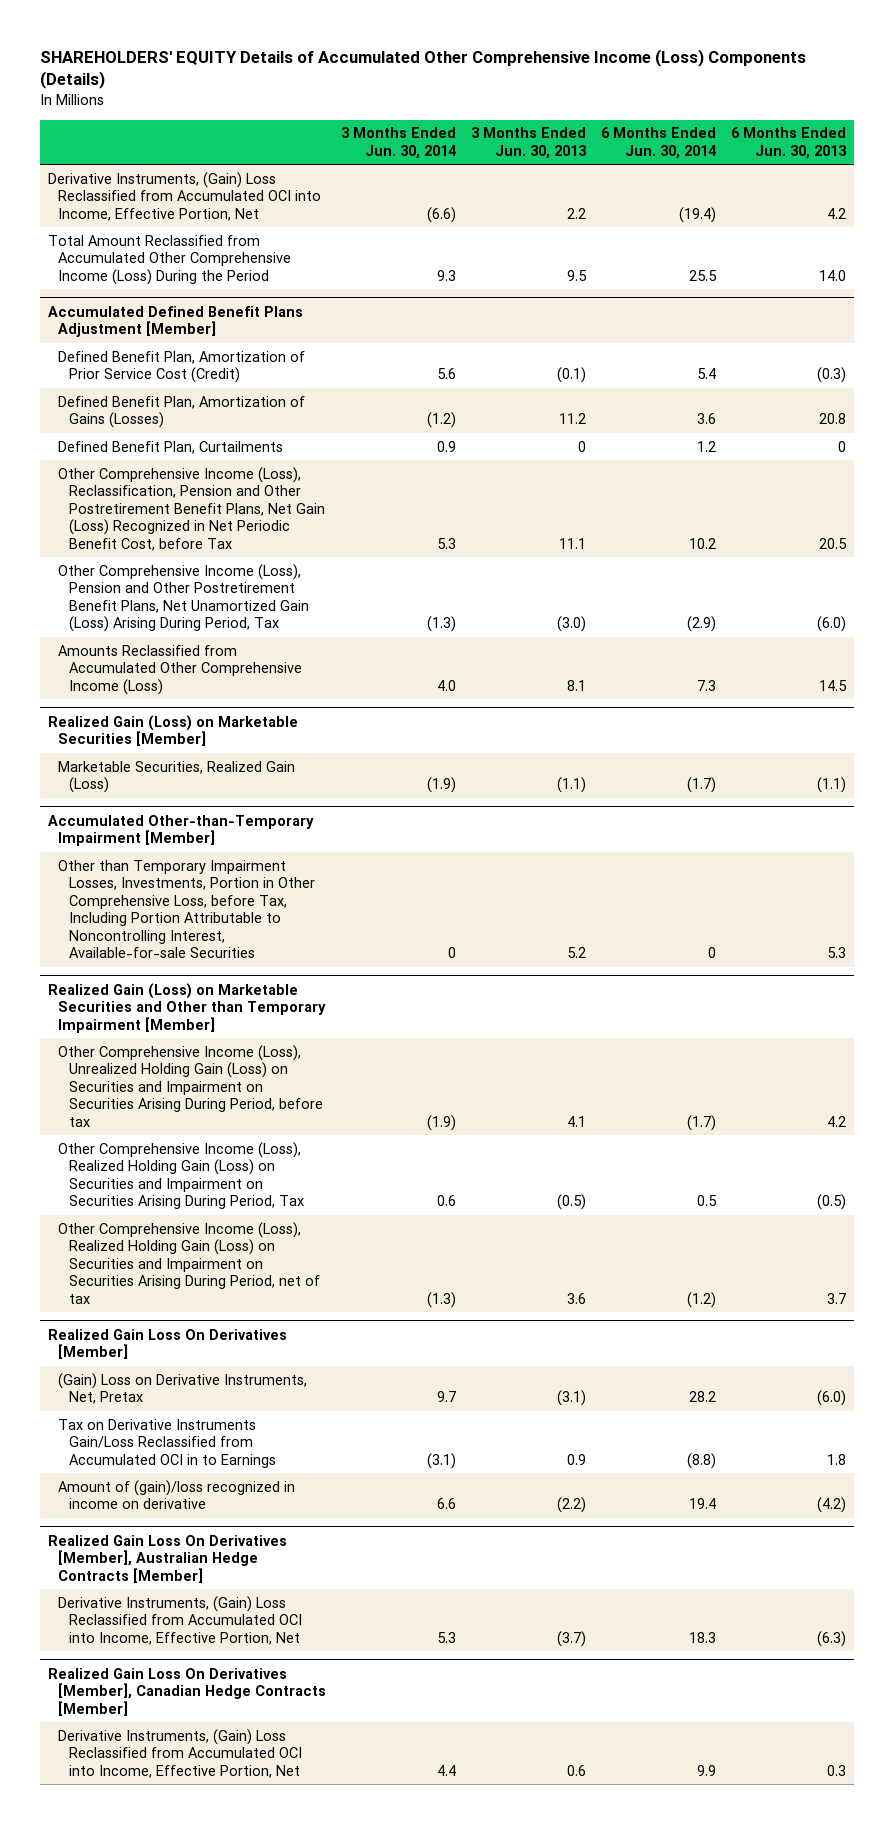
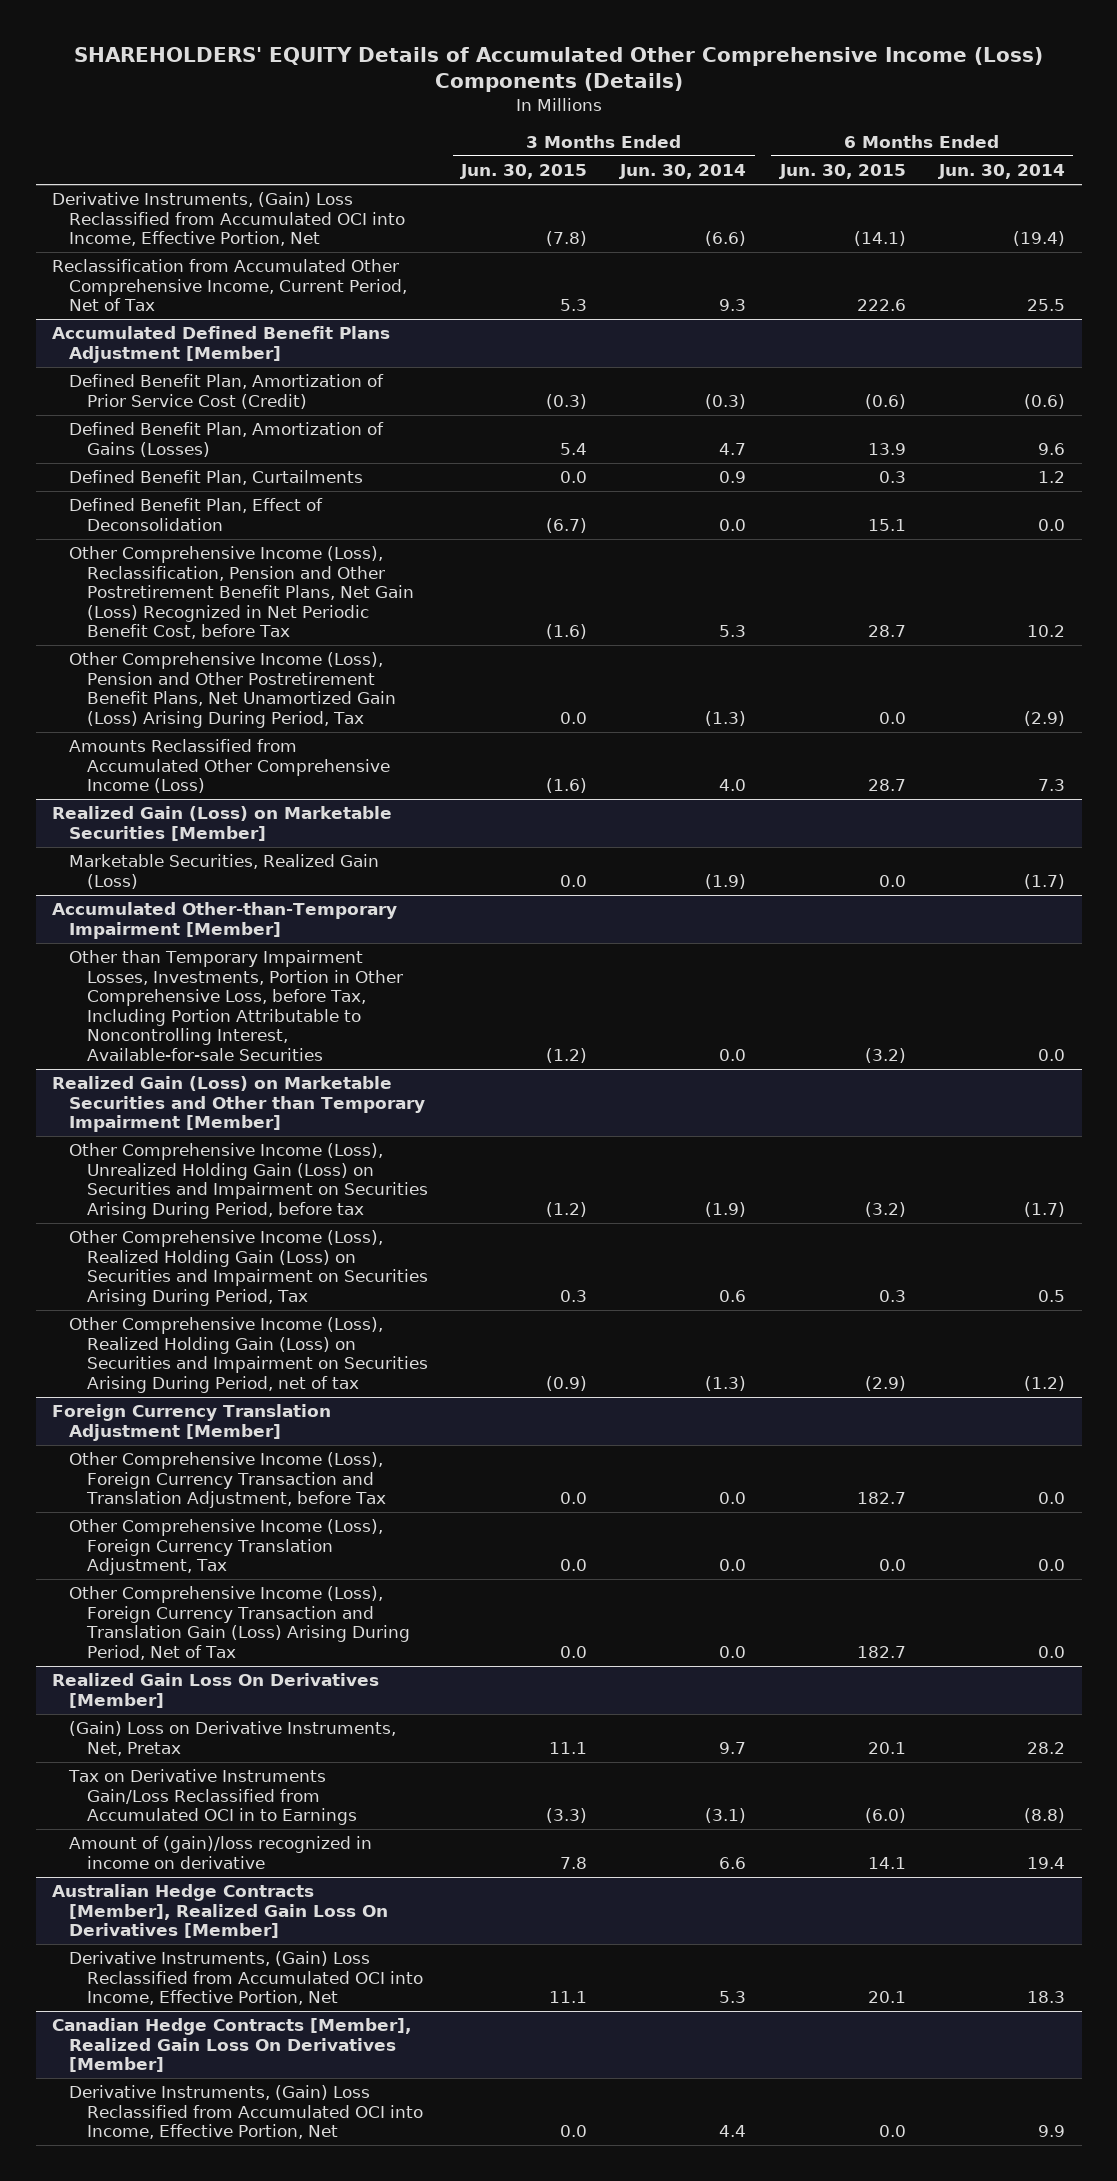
- | 3 Months Ended Jun. 30, 2014 | 3 Months Ended Jun. 30, 2013 | 6 Months Ended Jun. 30, 2014 | 6 Months Ended Jun. 30, 2013
+ | 3 Months Ended Jun. 30, 2015 | 3 Months Ended Jun. 30, 2014 | 6 Months Ended Jun. 30, 2015 | 6 Months Ended Jun. 30, 2014
- Total Amount Reclassified from Accumulated Other Comprehensive Income (Loss) During the Period | 9.3 | 9.5 | 25.5 | 14.0
+ Reclassification from Accumulated Other Comprehensive Income, Current Period, Net of Tax | 5.3 | 9.3 | 222.6 | 25.5
@ Accumulated Defined Benefit Plans Adjustment [Member]
- Defined Benefit Plan, Amortization of Prior Service Cost (Credit) | 5.6 | (0.1) | 5.4 | (0.3)
- Defined Benefit Plan, Amortization of Gains (Losses) | (1.2) | 11.2 | 3.6 | 20.8
+ Defined Benefit Plan, Amortization of Prior Service Cost (Credit) | (0.3) | (0.3) | (0.6) | (0.6)
+ Defined Benefit Plan, Amortization of Gains (Losses) | 5.4 | 4.7 | 13.9 | 9.6
+ Defined Benefit Plan, Effect of Deconsolidation | (6.7) | 0.0 | 15.1 | 0.0
@ Accumulated Other-than-Temporary Impairment [Member]
- Other than Temporary Impairment Losses, Investments, Portion in Other Comprehensive Loss, before Tax, Including Portion Attributable to Noncontrolling Interest, Available-for-sale Securities | 0 | 5.2 | 0 | 5.3
+ Other than Temporary Impairment Losses, Investments, Portion in Other Comprehensive Loss, before Tax, Including Portion Attributable to Noncontrolling Interest, Available-for-sale Securities | (1.2) | 0.0 | (3.2) | 0.0
+ Foreign Currency Translation Adjustment [Member]
+ Other Comprehensive Income (Loss), Foreign Currency Transaction and Translation Adjustment, before Tax | 0.0 | 0.0 | 182.7 | 0.0
+ Other Comprehensive Income (Loss), Foreign Currency Translation Adjustment, Tax | 0.0 | 0.0 | 0.0 | 0.0
+ Other Comprehensive Income (Loss), Foreign Currency Transaction and Translation Gain (Loss) Arising During Period, Net of Tax | 0.0 | 0.0 | 182.7 | 0.0
- Realized Gain Loss On Derivatives [Member], Australian Hedge Contracts [Member]
+ Australian Hedge Contracts [Member], Realized Gain Loss On Derivatives [Member]
- Realized Gain Loss On Derivatives [Member], Canadian Hedge Contracts [Member]
+ Canadian Hedge Contracts [Member], Realized Gain Loss On Derivatives [Member]

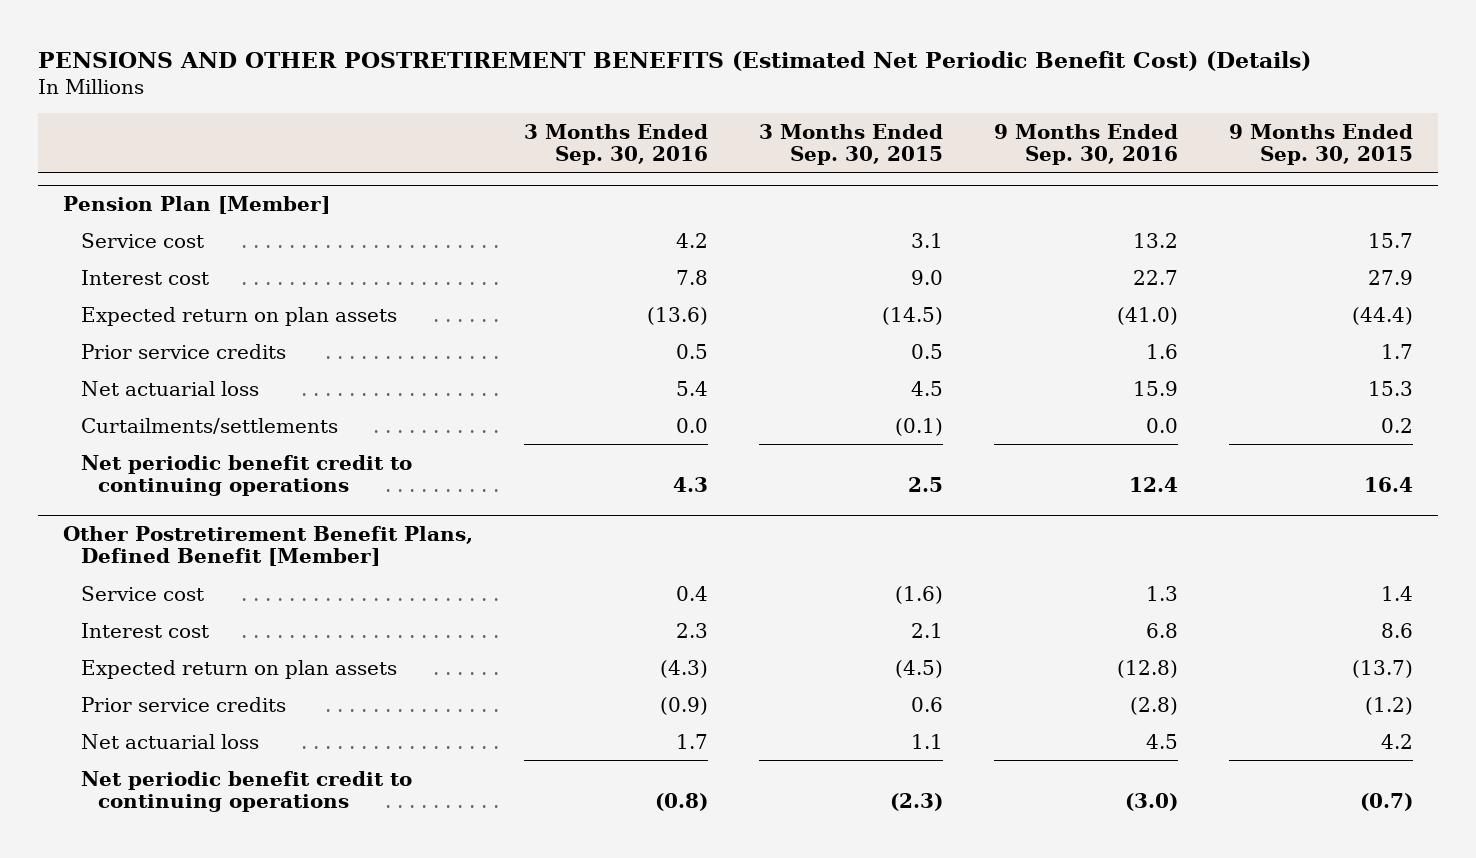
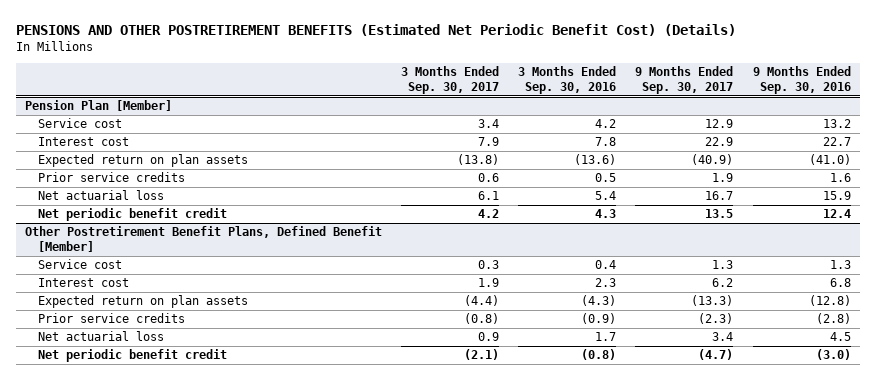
- | 3 Months Ended Sep. 30, 2016 | 3 Months Ended Sep. 30, 2015 | 9 Months Ended Sep. 30, 2016 | 9 Months Ended Sep. 30, 2015
+ | 3 Months Ended Sep. 30, 2017 | 3 Months Ended Sep. 30, 2016 | 9 Months Ended Sep. 30, 2017 | 9 Months Ended Sep. 30, 2016
@ Pension Plan [Member]
- Curtailments/settlements | 0.0 | (0.1) | 0.0 | 0.2
- Net periodic benefit credit to continuing operations | 4.3 | 2.5 | 12.4 | 16.4
+ Net periodic benefit credit | 4.2 | 4.3 | 13.5 | 12.4
@ Other Postretirement Benefit Plans, Defined Benefit [Member]
- Net periodic benefit credit to continuing operations | (0.8) | (2.3) | (3.0) | (0.7)
+ Net periodic benefit credit | (2.1) | (0.8) | (4.7) | (3.0)

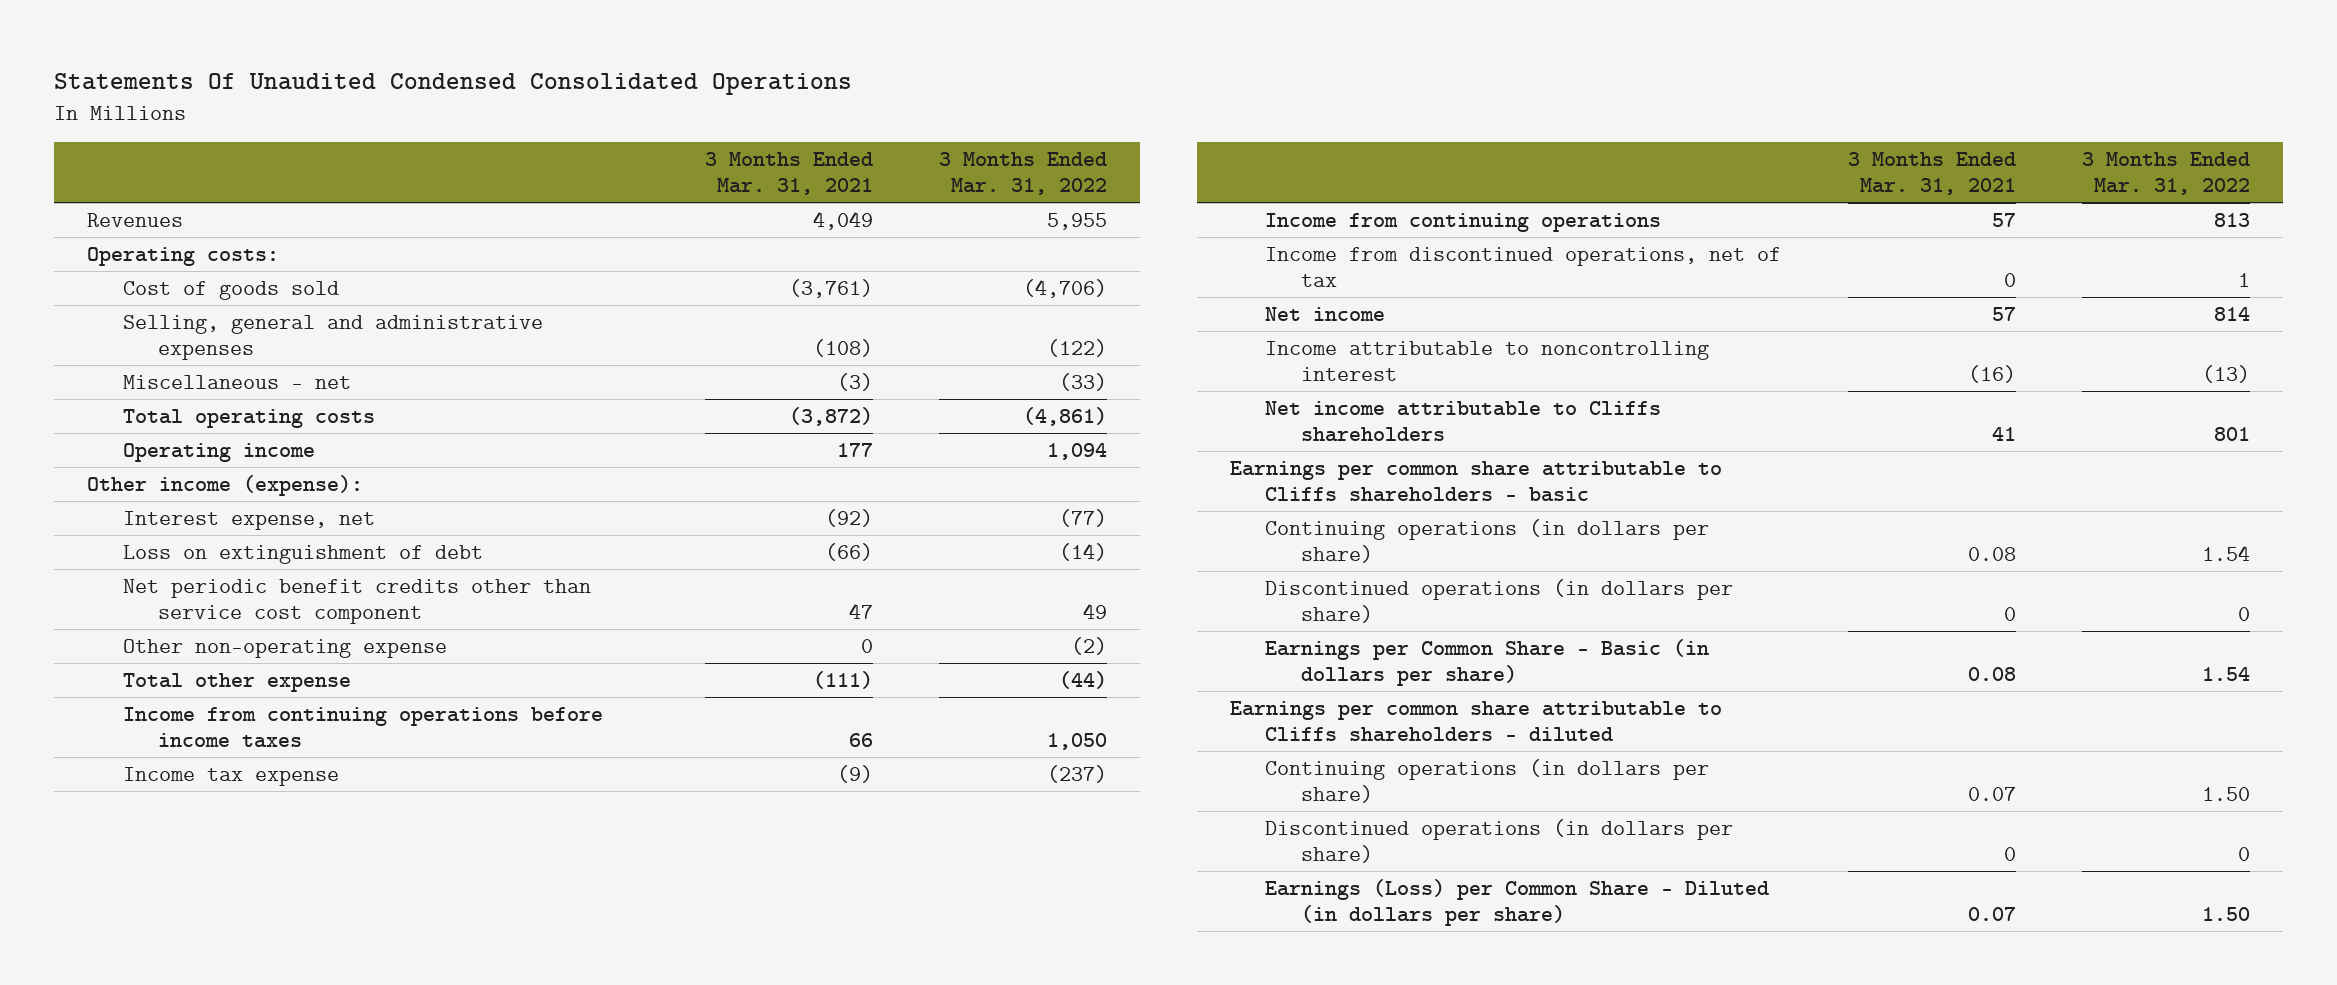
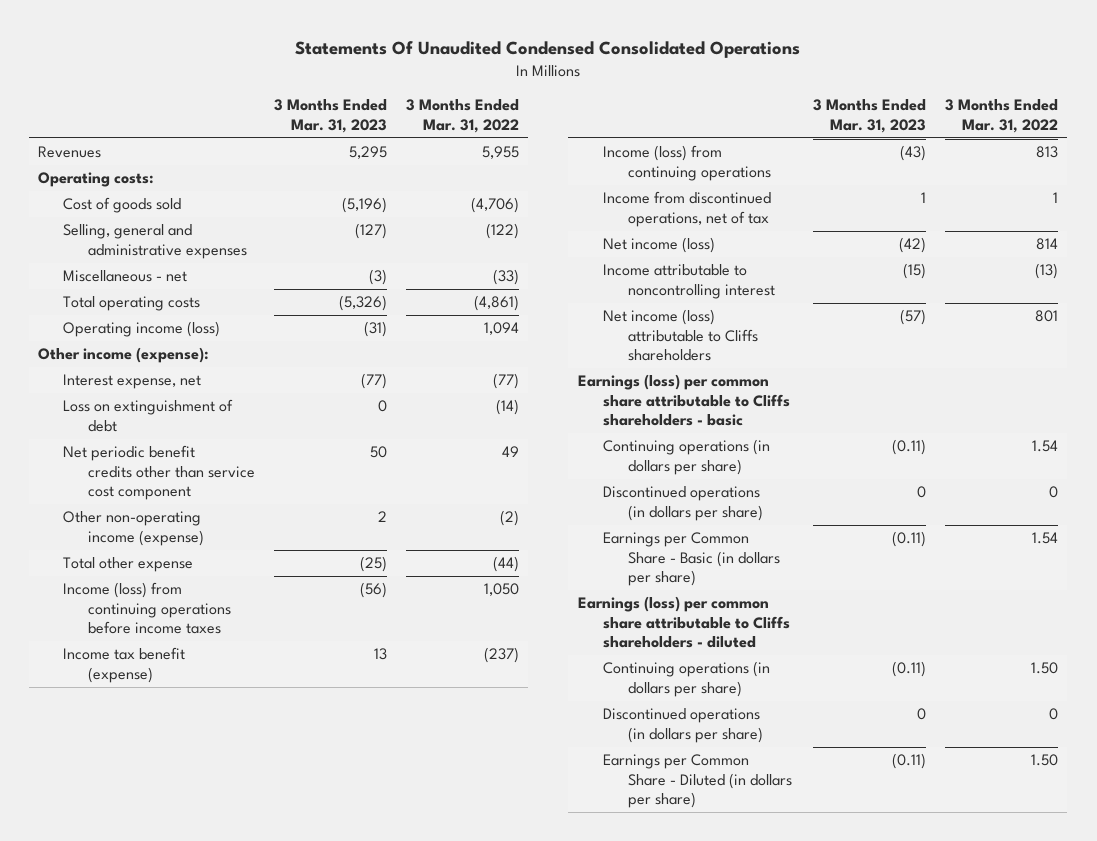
- | 3 Months Ended Mar. 31, 2021 | 3 Months Ended Mar. 31, 2022
+ | 3 Months Ended Mar. 31, 2023 | 3 Months Ended Mar. 31, 2022
- Operating income | 177 | 1,094
+ Operating income (loss) | (31) | 1,094
- Other non-operating expense | 0 | (2)
+ Other non-operating income (expense) | 2 | (2)
- Income from continuing operations before income taxes | 66 | 1,050
- Income tax expense | (9) | (237)
- Income from continuing operations | 57 | 813
+ Income (loss) from continuing operations before income taxes | (56) | 1,050
+ Income tax benefit (expense) | 13 | (237)
+ Income (loss) from continuing operations | (43) | 813
- Net income | 57 | 814
+ Net income (loss) | (42) | 814
- Net income attributable to Cliffs shareholders | 41 | 801
- Earnings per common share attributable to Cliffs shareholders - basic
+ Net income (loss) attributable to Cliffs shareholders | (57) | 801
+ Earnings (loss) per common share attributable to Cliffs shareholders - basic
- Earnings per common share attributable to Cliffs shareholders - diluted
+ Earnings (loss) per common share attributable to Cliffs shareholders - diluted
- Earnings (Loss) per Common Share - Diluted (in dollars per share) | 0.07 | 1.50
+ Earnings per Common Share - Diluted (in dollars per share) | (0.11) | 1.50

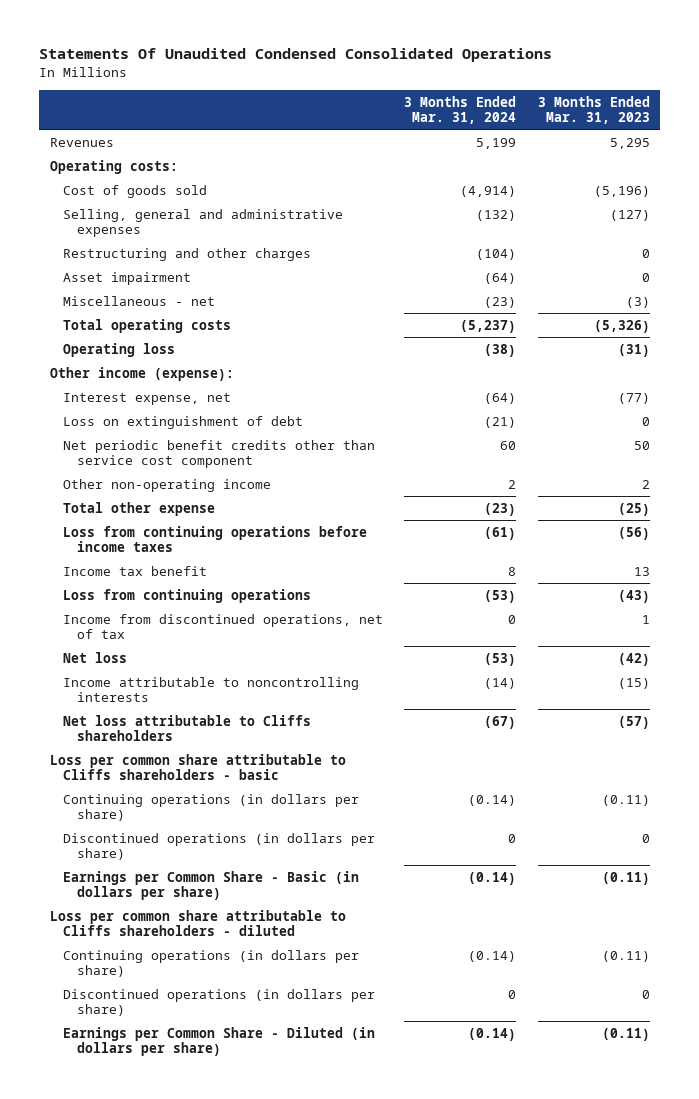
- | 3 Months Ended Mar. 31, 2023 | 3 Months Ended Mar. 31, 2022
+ | 3 Months Ended Mar. 31, 2024 | 3 Months Ended Mar. 31, 2023
+ Restructuring and other charges | (104) | 0
+ Asset impairment | (64) | 0
- Operating income (loss) | (31) | 1,094
+ Operating loss | (38) | (31)
- Other non-operating income (expense) | 2 | (2)
+ Other non-operating income | 2 | 2
- Income (loss) from continuing operations before income taxes | (56) | 1,050
- Income tax benefit (expense) | 13 | (237)
- Income (loss) from continuing operations | (43) | 813
+ Loss from continuing operations before income taxes | (61) | (56)
+ Income tax benefit | 8 | 13
+ Loss from continuing operations | (53) | (43)
- Net income (loss) | (42) | 814
- Income attributable to noncontrolling interest | (15) | (13)
- Net income (loss) attributable to Cliffs shareholders | (57) | 801
- Earnings (loss) per common share attributable to Cliffs shareholders - basic
+ Net loss | (53) | (42)
+ Income attributable to noncontrolling interests | (14) | (15)
+ Net loss attributable to Cliffs shareholders | (67) | (57)
+ Loss per common share attributable to Cliffs shareholders - basic
- Earnings (loss) per common share attributable to Cliffs shareholders - diluted
+ Loss per common share attributable to Cliffs shareholders - diluted

